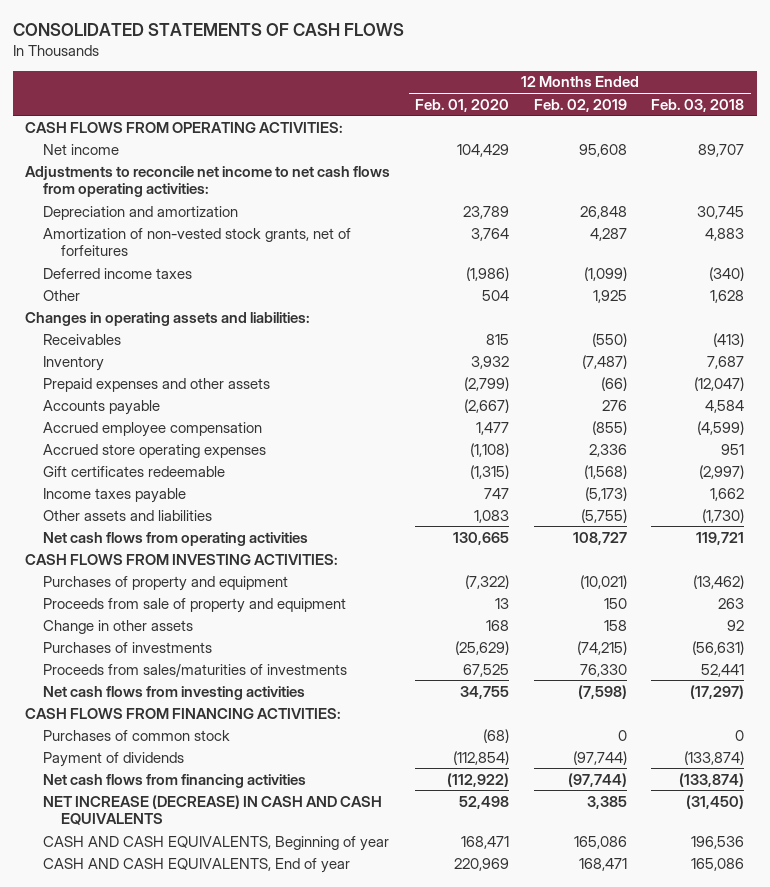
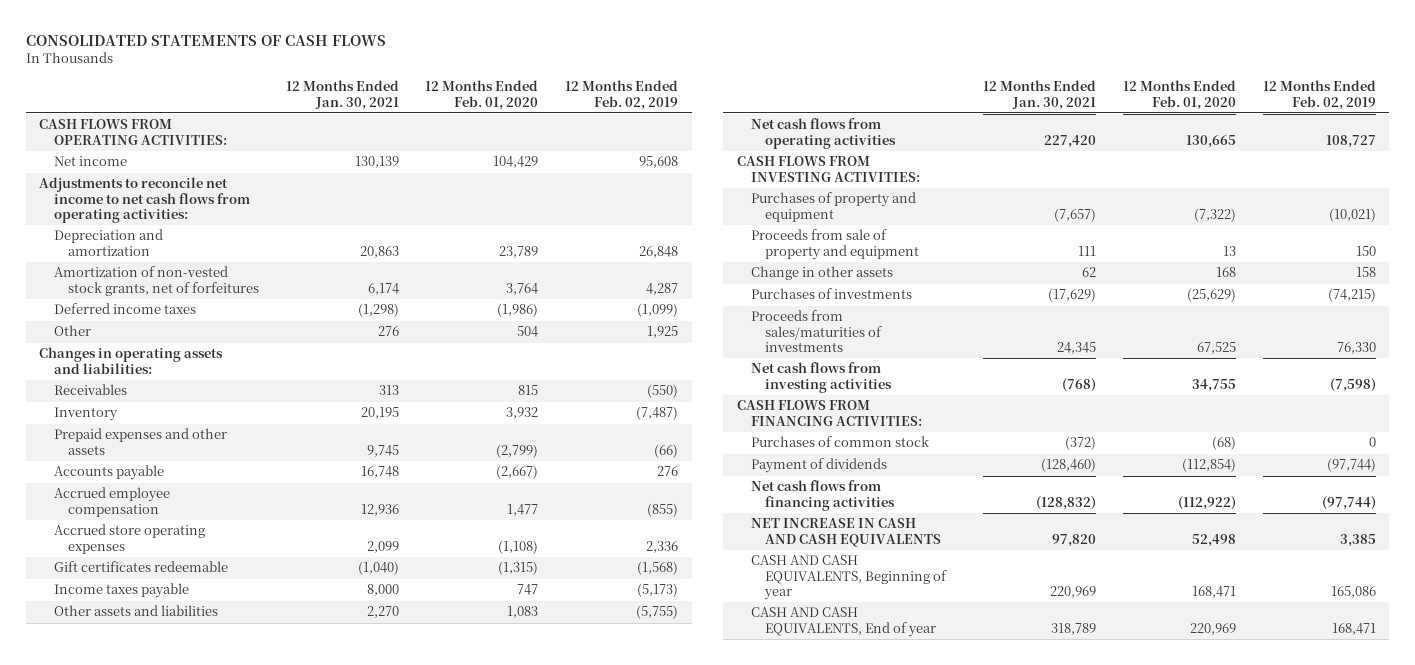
- | 12 Months Ended Feb. 01, 2020 | 12 Months Ended Feb. 02, 2019 | 12 Months Ended Feb. 03, 2018
+ | 12 Months Ended Jan. 30, 2021 | 12 Months Ended Feb. 01, 2020 | 12 Months Ended Feb. 02, 2019
- NET INCREASE (DECREASE) IN CASH AND CASH EQUIVALENTS | 52,498 | 3,385 | (31,450)
+ NET INCREASE IN CASH AND CASH EQUIVALENTS | 97,820 | 52,498 | 3,385

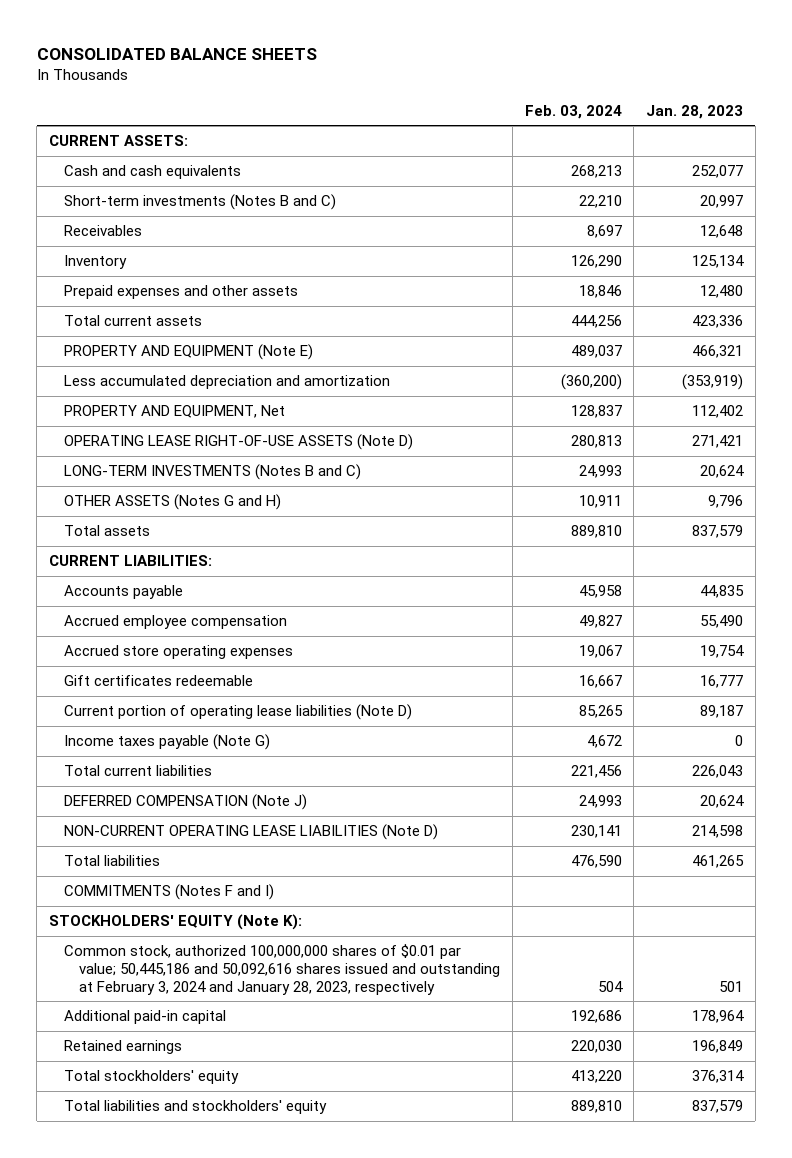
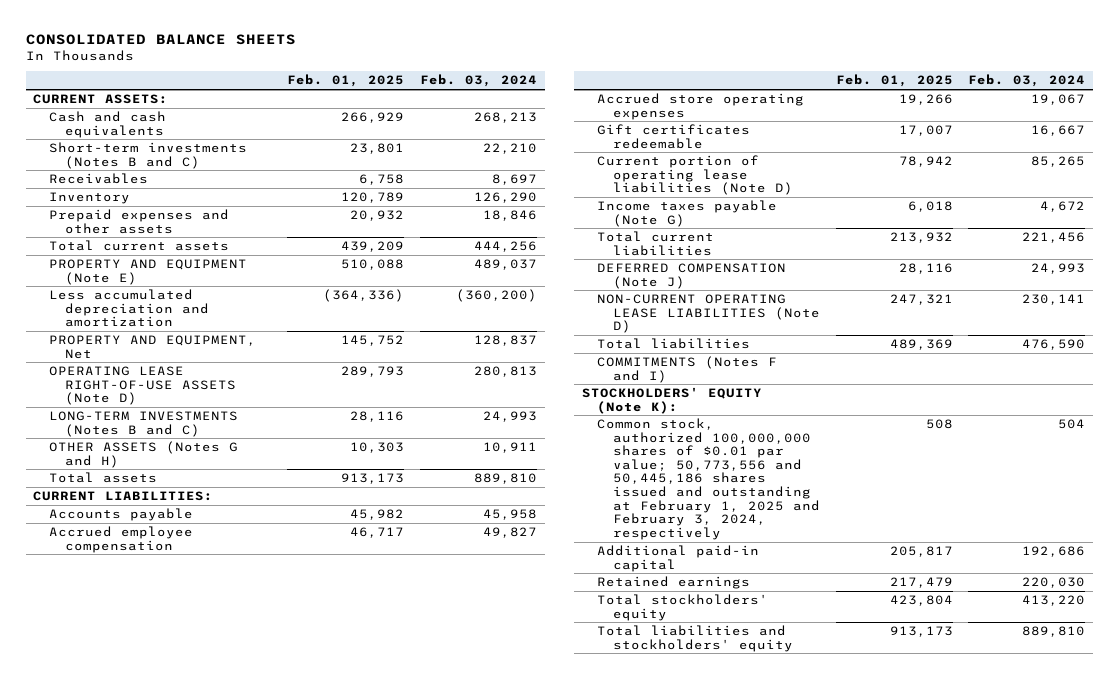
- | Feb. 03, 2024 | Jan. 28, 2023
+ | Feb. 01, 2025 | Feb. 03, 2024
- Common stock, authorized 100,000,000 shares of $0.01 par value; 50,445,186 and 50,092,616 shares issued and outstanding at February 3, 2024 and January 28, 2023, respectively | 504 | 501
+ Common stock, authorized 100,000,000 shares of $0.01 par value; 50,773,556 and 50,445,186 shares issued and outstanding at February 1, 2025 and February 3, 2024, respectively | 508 | 504

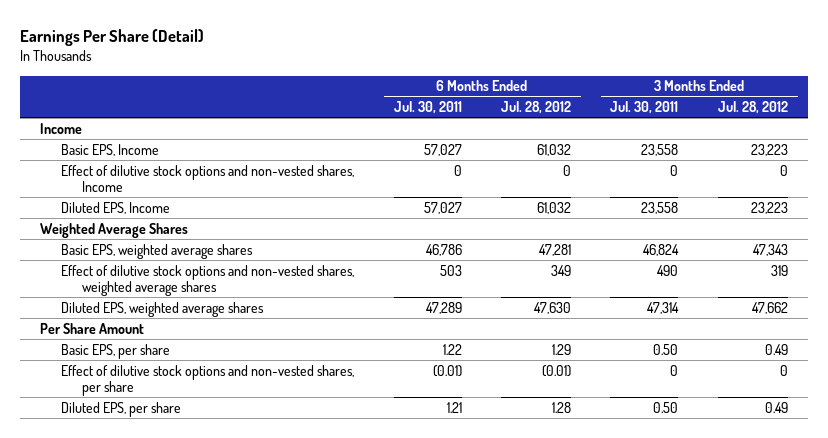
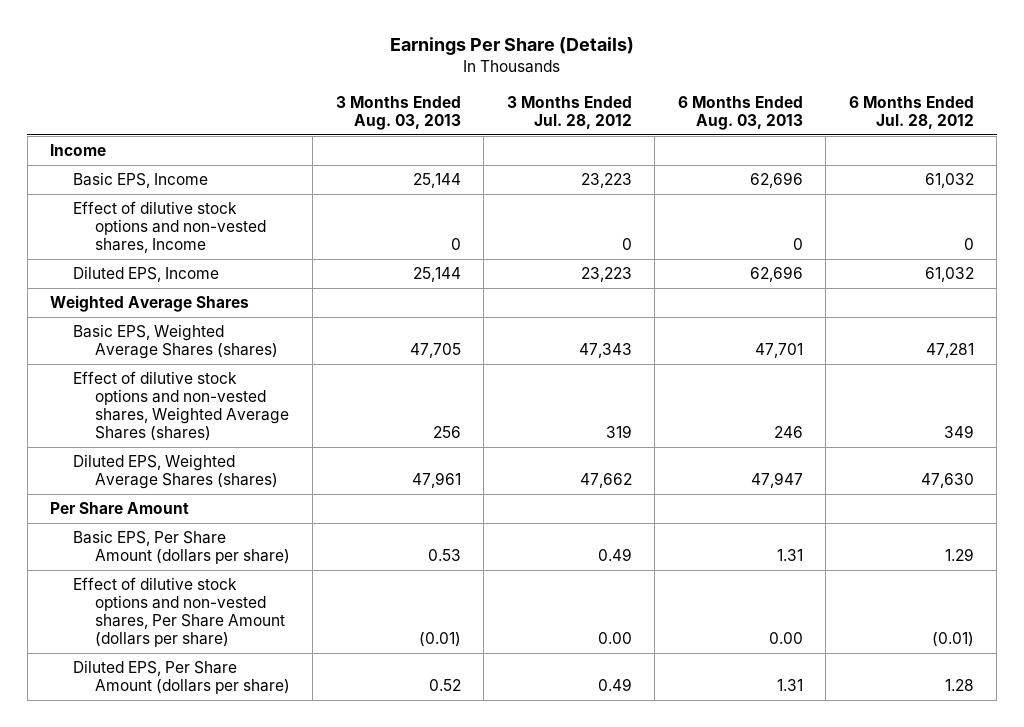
- Earnings Per Share (Detail)
+ Earnings Per Share (Details)
- | 6 Months Ended Jul. 30, 2011 | 6 Months Ended Jul. 28, 2012 | 3 Months Ended Jul. 30, 2011 | 3 Months Ended Jul. 28, 2012
+ | 3 Months Ended Aug. 03, 2013 | 3 Months Ended Jul. 28, 2012 | 6 Months Ended Aug. 03, 2013 | 6 Months Ended Jul. 28, 2012
- Basic EPS, weighted average shares | 46,786 | 47,281 | 46,824 | 47,343
- Effect of dilutive stock options and non-vested shares, weighted average shares | 503 | 349 | 490 | 319
- Diluted EPS, weighted average shares | 47,289 | 47,630 | 47,314 | 47,662
+ Basic EPS, Weighted Average Shares (shares) | 47,705 | 47,343 | 47,701 | 47,281
+ Effect of dilutive stock options and non-vested shares, Weighted Average Shares (shares) | 256 | 319 | 246 | 349
+ Diluted EPS, Weighted Average Shares (shares) | 47,961 | 47,662 | 47,947 | 47,630
- Basic EPS, per share | 1.22 | 1.29 | 0.50 | 0.49
- Effect of dilutive stock options and non-vested shares, per share | (0.01) | (0.01) | 0 | 0
- Diluted EPS, per share | 1.21 | 1.28 | 0.50 | 0.49
+ Basic EPS, Per Share Amount (dollars per share) | 0.53 | 0.49 | 1.31 | 1.29
+ Effect of dilutive stock options and non-vested shares, Per Share Amount (dollars per share) | (0.01) | 0.00 | 0.00 | (0.01)
+ Diluted EPS, Per Share Amount (dollars per share) | 0.52 | 0.49 | 1.31 | 1.28

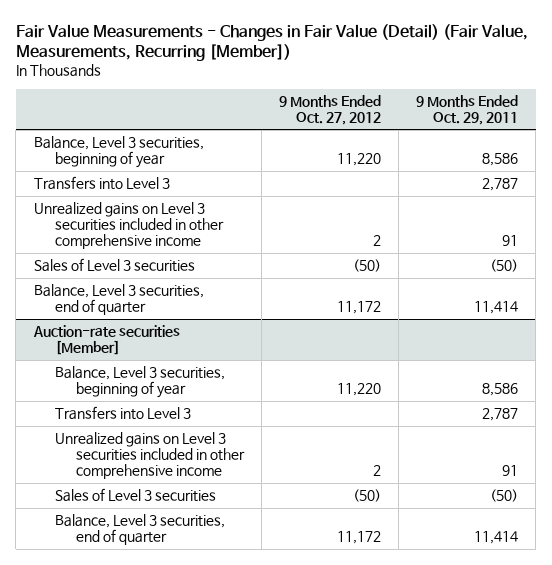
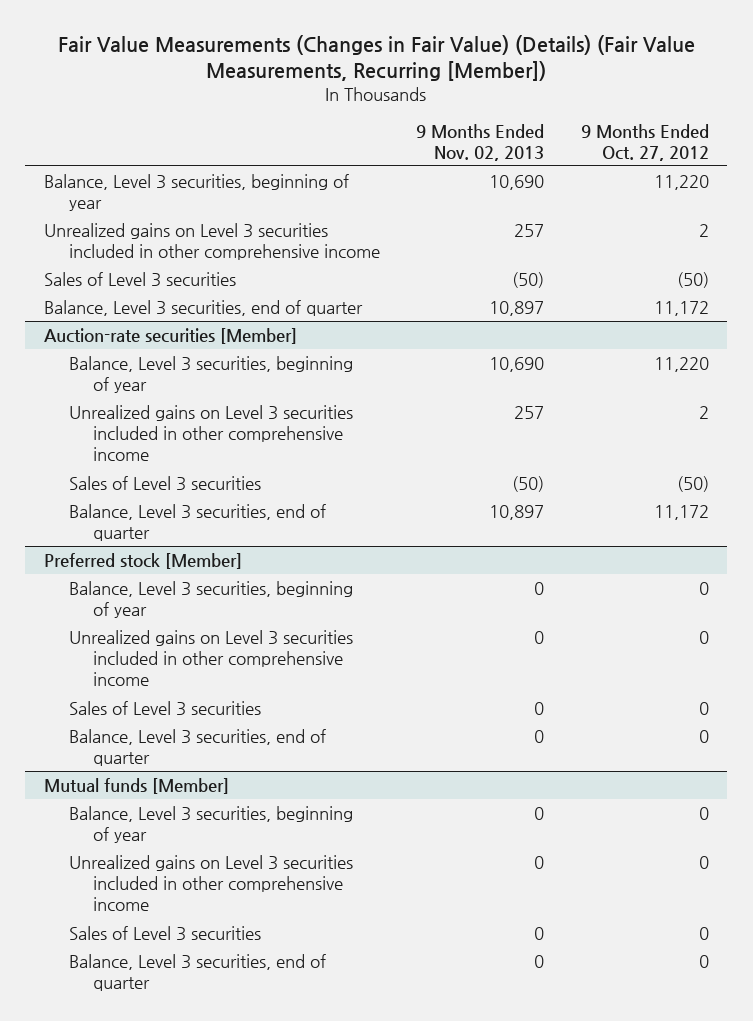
- Fair Value Measurements - Changes in Fair Value (Detail) (Fair Value, Measurements, Recurring [Member])
+ Fair Value Measurements (Changes in Fair Value) (Details) (Fair Value Measurements, Recurring [Member])
- | 9 Months Ended Oct. 27, 2012 | 9 Months Ended Oct. 29, 2011
+ | 9 Months Ended Nov. 02, 2013 | 9 Months Ended Oct. 27, 2012
- Transfers into Level 3 | | 2,787
@ Auction-rate securities [Member]
- Transfers into Level 3 | | 2,787
+ Preferred stock [Member]
+ Balance, Level 3 securities, beginning of year | 0 | 0
+ Unrealized gains on Level 3 securities included in other comprehensive income | 0 | 0
+ Sales of Level 3 securities | 0 | 0
+ Balance, Level 3 securities, end of quarter | 0 | 0
+ Mutual funds [Member]
+ Balance, Level 3 securities, beginning of year | 0 | 0
+ Unrealized gains on Level 3 securities included in other comprehensive income | 0 | 0
+ Sales of Level 3 securities | 0 | 0
+ Balance, Level 3 securities, end of quarter | 0 | 0

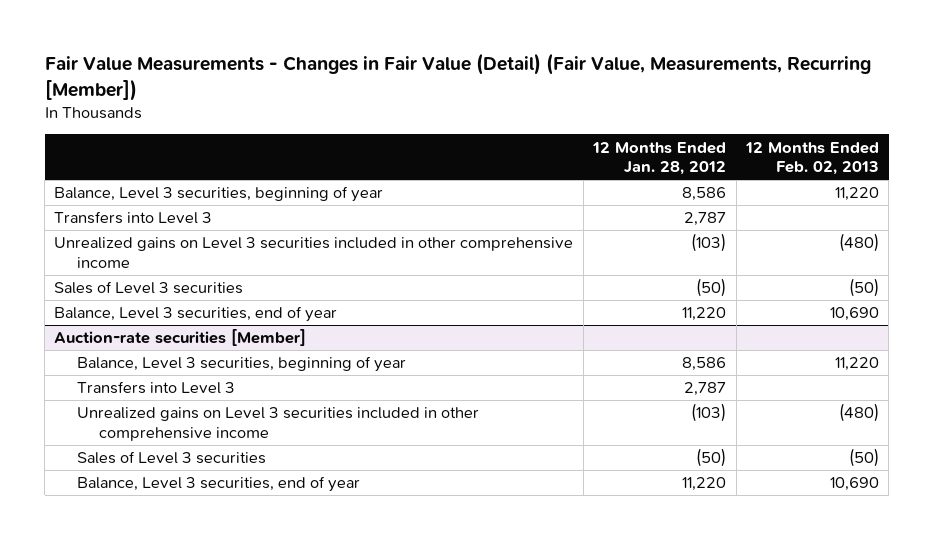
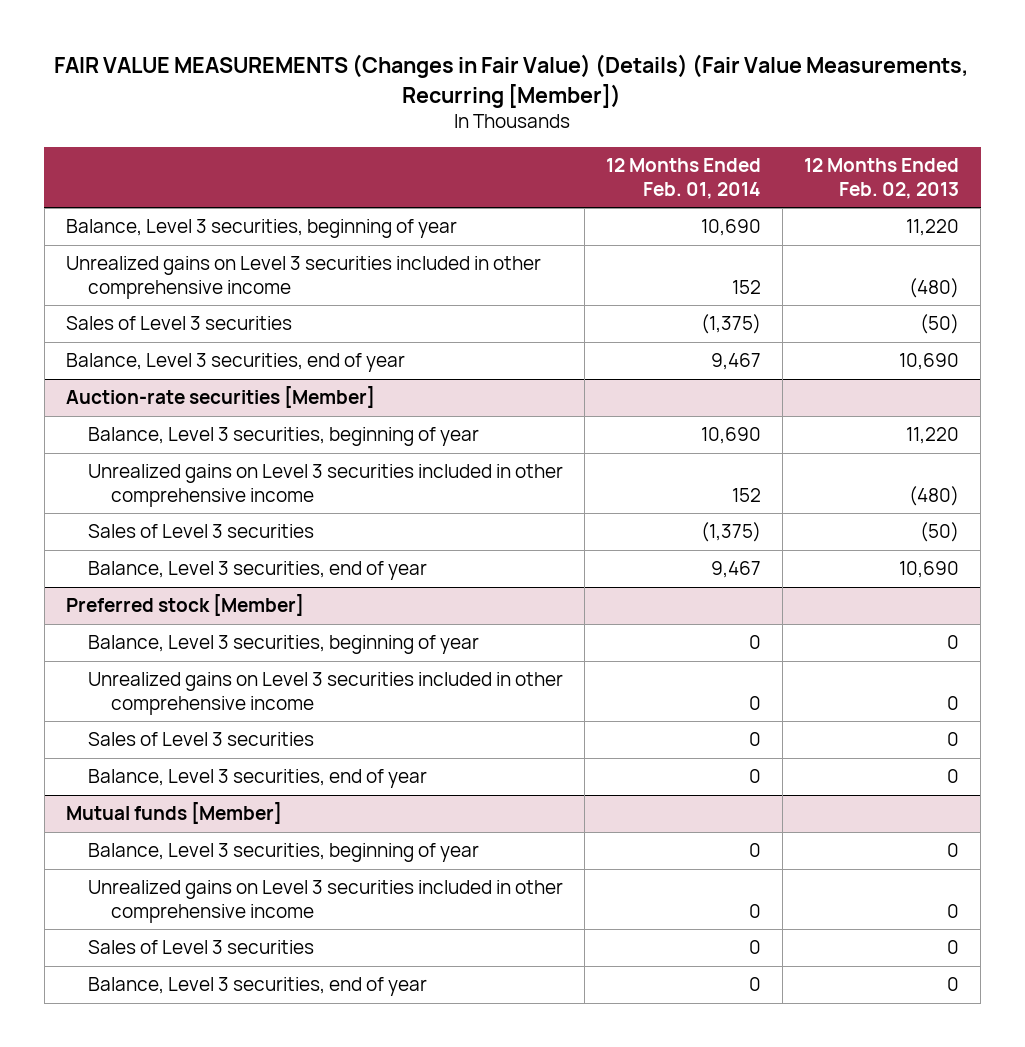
- Fair Value Measurements - Changes in Fair Value (Detail) (Fair Value, Measurements, Recurring [Member])
+ FAIR VALUE MEASUREMENTS (Changes in Fair Value) (Details) (Fair Value Measurements, Recurring [Member])
- | 12 Months Ended Jan. 28, 2012 | 12 Months Ended Feb. 02, 2013
+ | 12 Months Ended Feb. 01, 2014 | 12 Months Ended Feb. 02, 2013
- Transfers into Level 3 | 2,787 |
@ Auction-rate securities [Member]
- Transfers into Level 3 | 2,787 |
+ Preferred stock [Member]
+ Balance, Level 3 securities, beginning of year | 0 | 0
+ Unrealized gains on Level 3 securities included in other comprehensive income | 0 | 0
+ Sales of Level 3 securities | 0 | 0
+ Balance, Level 3 securities, end of year | 0 | 0
+ Mutual funds [Member]
+ Balance, Level 3 securities, beginning of year | 0 | 0
+ Unrealized gains on Level 3 securities included in other comprehensive income | 0 | 0
+ Sales of Level 3 securities | 0 | 0
+ Balance, Level 3 securities, end of year | 0 | 0

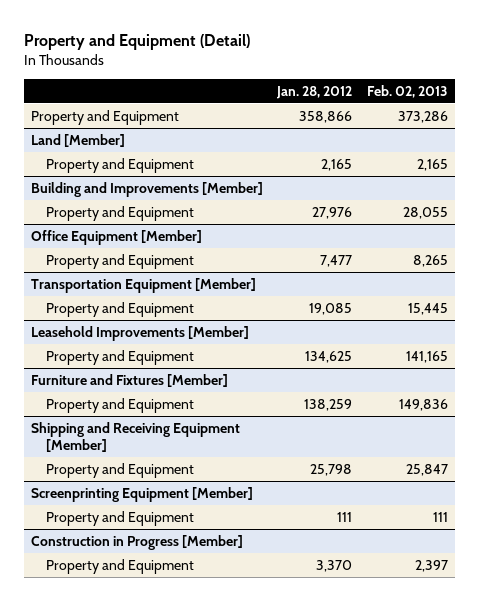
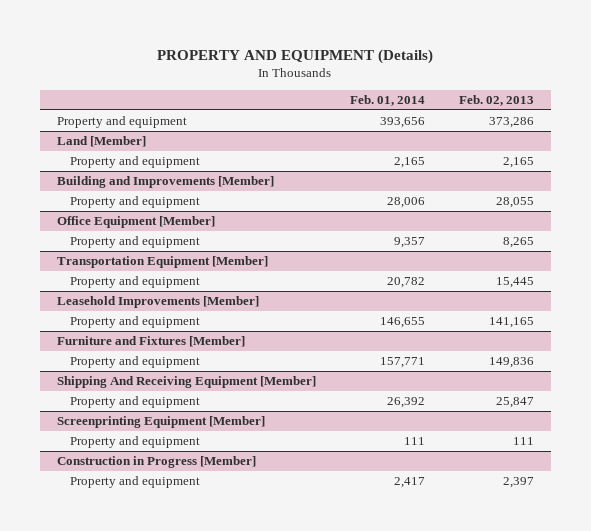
- Property and Equipment (Detail)
+ PROPERTY AND EQUIPMENT (Details)
- | Jan. 28, 2012 | Feb. 02, 2013
+ | Feb. 01, 2014 | Feb. 02, 2013
- Property and Equipment | 358,866 | 373,286
+ Property and equipment | 393,656 | 373,286
@ Land [Member]
- Property and Equipment | 2,165 | 2,165
+ Property and equipment | 2,165 | 2,165
@ Building and Improvements [Member]
- Property and Equipment | 27,976 | 28,055
+ Property and equipment | 28,006 | 28,055
@ Office Equipment [Member]
- Property and Equipment | 7,477 | 8,265
+ Property and equipment | 9,357 | 8,265
@ Transportation Equipment [Member]
- Property and Equipment | 19,085 | 15,445
+ Property and equipment | 20,782 | 15,445
@ Leasehold Improvements [Member]
- Property and Equipment | 134,625 | 141,165
+ Property and equipment | 146,655 | 141,165
@ Furniture and Fixtures [Member]
- Property and Equipment | 138,259 | 149,836
- Shipping and Receiving Equipment [Member]
- Property and Equipment | 25,798 | 25,847
@ Furniture and Fixtures [Member]
+ Property and equipment | 157,771 | 149,836
+ Shipping And Receiving Equipment [Member]
+ Property and equipment | 26,392 | 25,847
@ Screenprinting Equipment [Member]
- Property and Equipment | 111 | 111
+ Property and equipment | 111 | 111
@ Construction in Progress [Member]
- Property and Equipment | 3,370 | 2,397
+ Property and equipment | 2,417 | 2,397

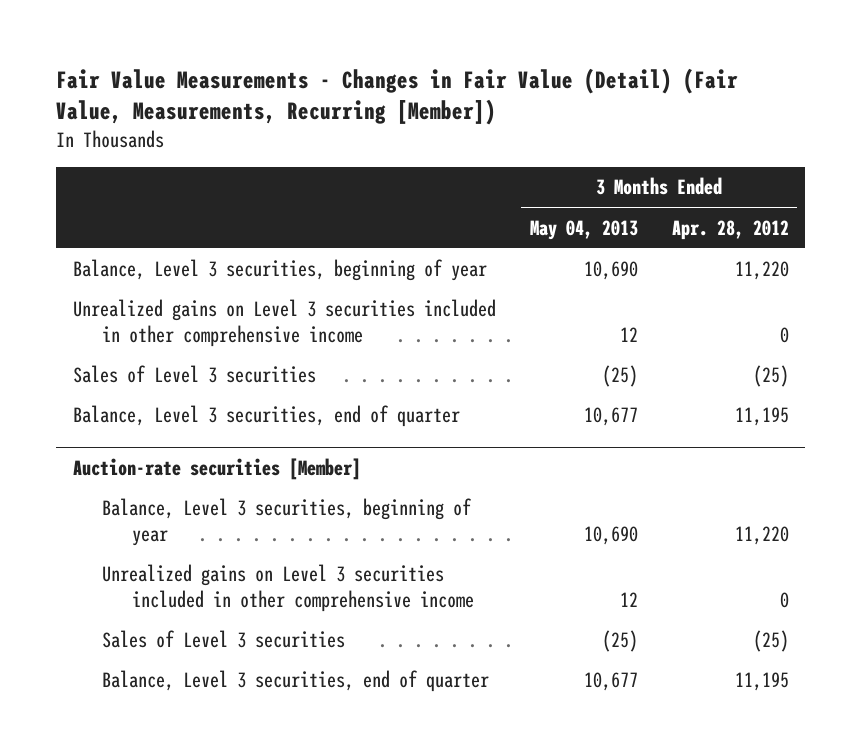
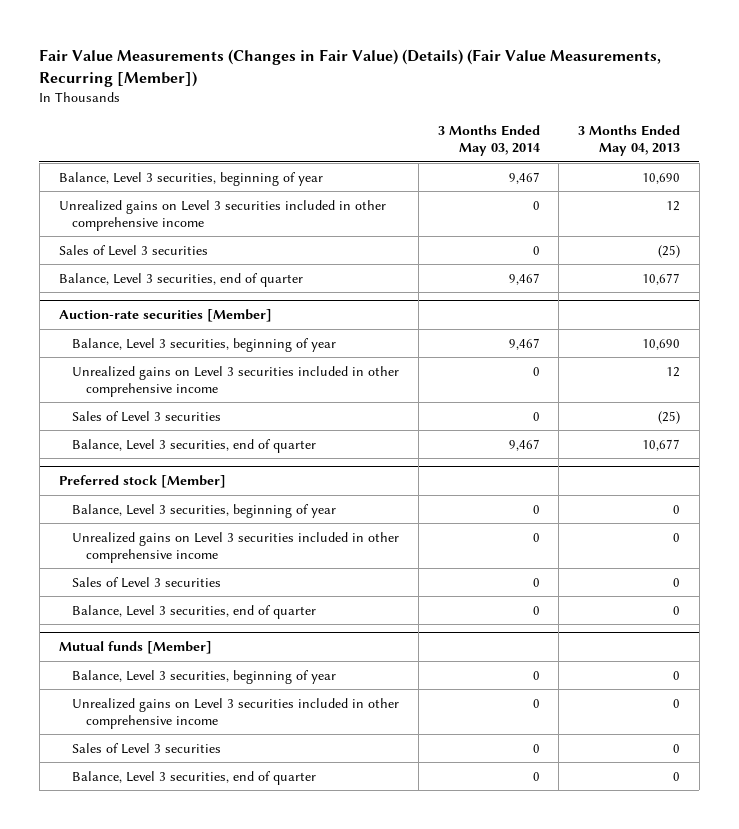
- Fair Value Measurements - Changes in Fair Value (Detail) (Fair Value, Measurements, Recurring [Member])
+ Fair Value Measurements (Changes in Fair Value) (Details) (Fair Value Measurements, Recurring [Member])
- | 3 Months Ended May 04, 2013 | 3 Months Ended Apr. 28, 2012
+ | 3 Months Ended May 03, 2014 | 3 Months Ended May 04, 2013
+ Preferred stock [Member]
+ Balance, Level 3 securities, beginning of year | 0 | 0
+ Unrealized gains on Level 3 securities included in other comprehensive income | 0 | 0
+ Sales of Level 3 securities | 0 | 0
+ Balance, Level 3 securities, end of quarter | 0 | 0
+ Mutual funds [Member]
+ Balance, Level 3 securities, beginning of year | 0 | 0
+ Unrealized gains on Level 3 securities included in other comprehensive income | 0 | 0
+ Sales of Level 3 securities | 0 | 0
+ Balance, Level 3 securities, end of quarter | 0 | 0

